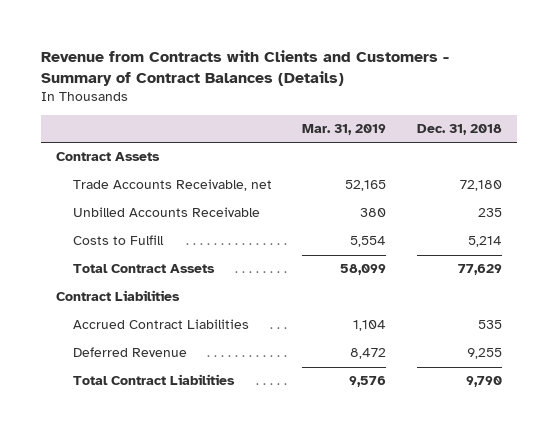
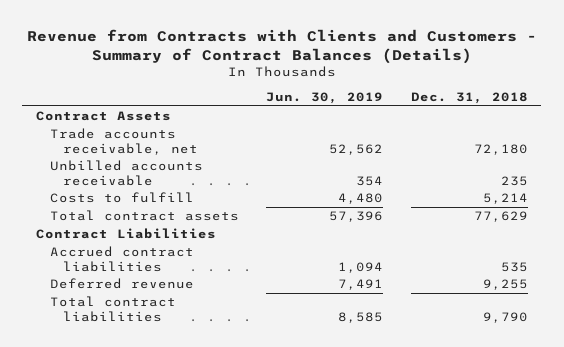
- | Mar. 31, 2019 | Dec. 31, 2018
+ | Jun. 30, 2019 | Dec. 31, 2018
- Trade Accounts Receivable, net | 52,165 | 72,180
- Unbilled Accounts Receivable | 380 | 235
- Costs to Fulfill | 5,554 | 5,214
- Total Contract Assets | 58,099 | 77,629
+ Trade accounts receivable, net | 52,562 | 72,180
+ Unbilled accounts receivable | 354 | 235
+ Costs to fulfill | 4,480 | 5,214
+ Total contract assets | 57,396 | 77,629
- Accrued Contract Liabilities | 1,104 | 535
- Deferred Revenue | 8,472 | 9,255
- Total Contract Liabilities | 9,576 | 9,790
+ Accrued contract liabilities | 1,094 | 535
+ Deferred revenue | 7,491 | 9,255
+ Total contract liabilities | 8,585 | 9,790

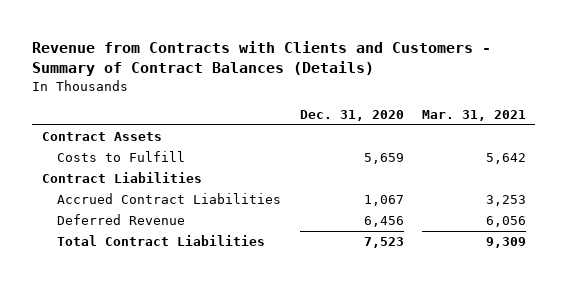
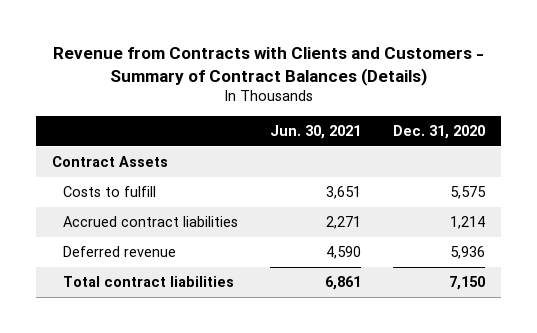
- | Dec. 31, 2020 | Mar. 31, 2021
+ | Jun. 30, 2021 | Dec. 31, 2020
- Costs to Fulfill | 5,659 | 5,642
- Contract Liabilities
- Accrued Contract Liabilities | 1,067 | 3,253
- Deferred Revenue | 6,456 | 6,056
- Total Contract Liabilities | 7,523 | 9,309
+ Costs to fulfill | 3,651 | 5,575
+ Accrued contract liabilities | 2,271 | 1,214
+ Deferred revenue | 4,590 | 5,936
+ Total contract liabilities | 6,861 | 7,150

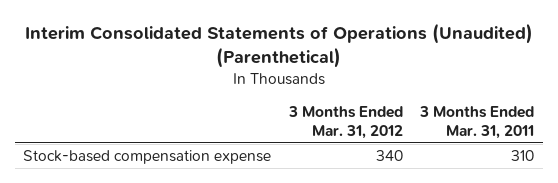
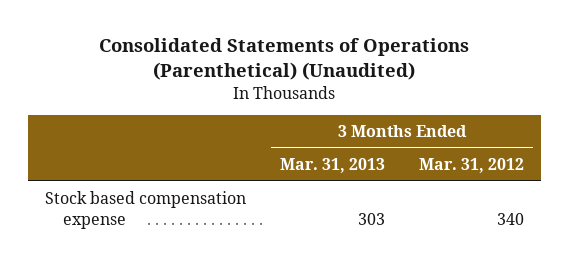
- Interim Consolidated Statements of Operations (Unaudited) (Parenthetical)
+ Consolidated Statements of Operations (Parenthetical) (Unaudited)
- | 3 Months Ended Mar. 31, 2012 | 3 Months Ended Mar. 31, 2011
+ | 3 Months Ended Mar. 31, 2013 | 3 Months Ended Mar. 31, 2012
- Stock-based compensation expense | 340 | 310
+ Stock based compensation expense | 303 | 340

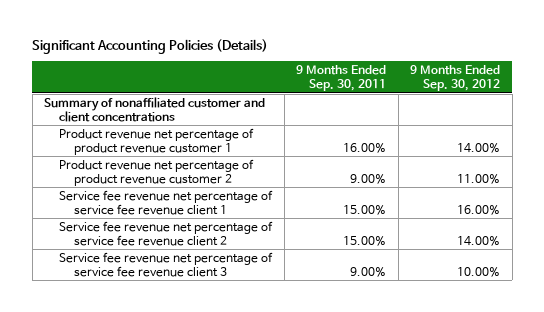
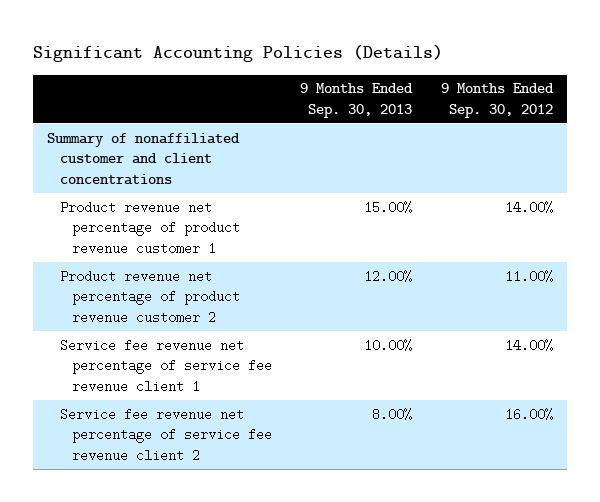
- | 9 Months Ended Sep. 30, 2011 | 9 Months Ended Sep. 30, 2012
+ | 9 Months Ended Sep. 30, 2013 | 9 Months Ended Sep. 30, 2012
- Service fee revenue net percentage of service fee revenue client 1 | 15.00% | 16.00%
- Service fee revenue net percentage of service fee revenue client 2 | 15.00% | 14.00%
- Service fee revenue net percentage of service fee revenue client 3 | 9.00% | 10.00%
+ Service fee revenue net percentage of service fee revenue client 1 | 10.00% | 14.00%
+ Service fee revenue net percentage of service fee revenue client 2 | 8.00% | 16.00%

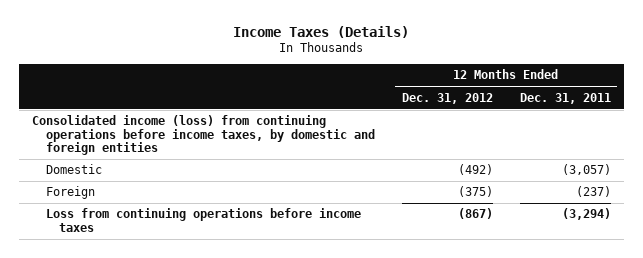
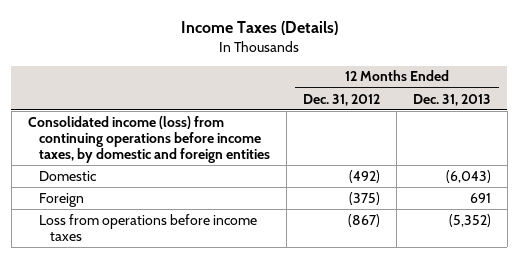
- | 12 Months Ended Dec. 31, 2012 | 12 Months Ended Dec. 31, 2011
+ | 12 Months Ended Dec. 31, 2012 | 12 Months Ended Dec. 31, 2013
- Loss from continuing operations before income taxes | (867) | (3,294)
+ Loss from operations before income taxes | (867) | (5,352)

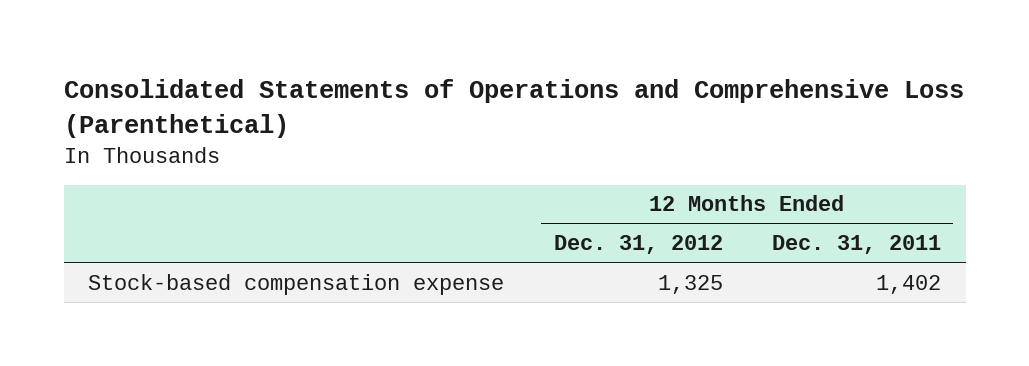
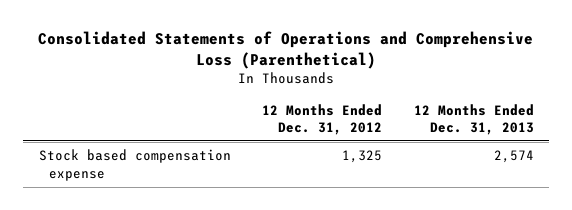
- | 12 Months Ended Dec. 31, 2012 | 12 Months Ended Dec. 31, 2011
+ | 12 Months Ended Dec. 31, 2012 | 12 Months Ended Dec. 31, 2013
- Stock-based compensation expense | 1,325 | 1,402
+ Stock based compensation expense | 1,325 | 2,574

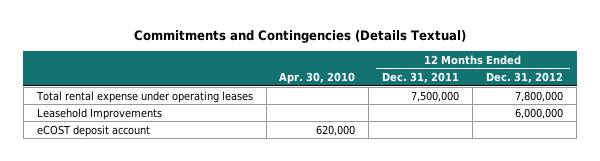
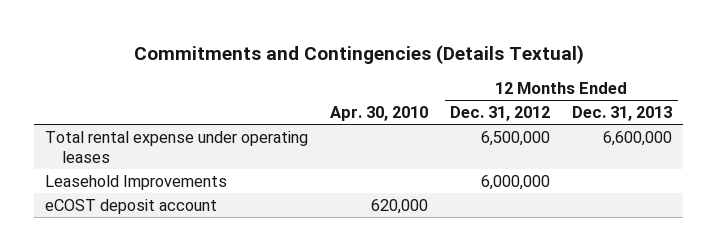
- | Apr. 30, 2010 | 12 Months Ended Dec. 31, 2011 | 12 Months Ended Dec. 31, 2012
+ | Apr. 30, 2010 | 12 Months Ended Dec. 31, 2012 | 12 Months Ended Dec. 31, 2013
- Total rental expense under operating leases | | 7,500,000 | 7,800,000
+ Total rental expense under operating leases | | 6,500,000 | 6,600,000

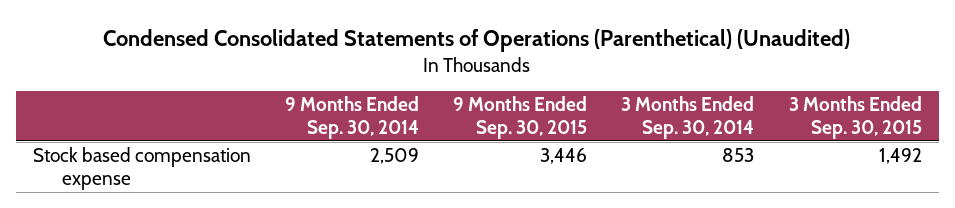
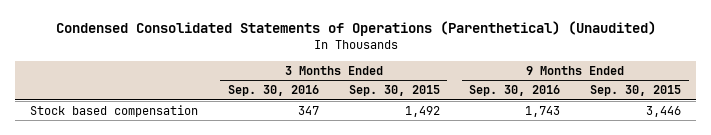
- | 9 Months Ended Sep. 30, 2014 | 9 Months Ended Sep. 30, 2015 | 3 Months Ended Sep. 30, 2014 | 3 Months Ended Sep. 30, 2015
+ | 3 Months Ended Sep. 30, 2016 | 3 Months Ended Sep. 30, 2015 | 9 Months Ended Sep. 30, 2016 | 9 Months Ended Sep. 30, 2015
- Stock based compensation expense | 2,509 | 3,446 | 853 | 1,492
+ Stock based compensation | 347 | 1,492 | 1,743 | 3,446

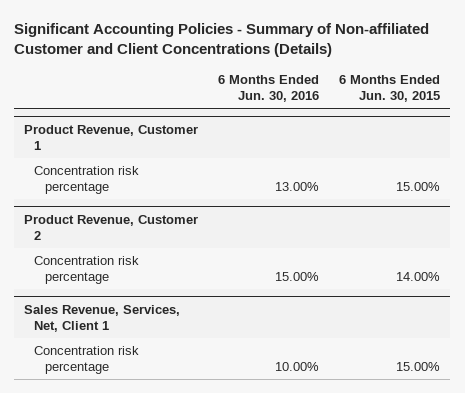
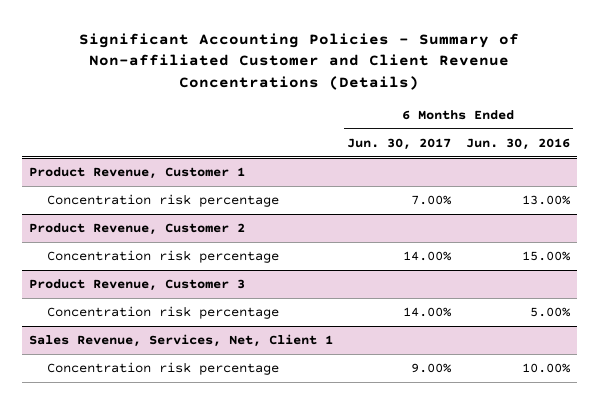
- Significant Accounting Policies - Summary of Non-affiliated Customer and Client Concentrations (Details)
+ Significant Accounting Policies - Summary of Non-affiliated Customer and Client Revenue Concentrations (Details)
- | 6 Months Ended Jun. 30, 2016 | 6 Months Ended Jun. 30, 2015
+ | 6 Months Ended Jun. 30, 2017 | 6 Months Ended Jun. 30, 2016
+ Product Revenue, Customer 3
+ Concentration risk percentage | 14.00% | 5.00%

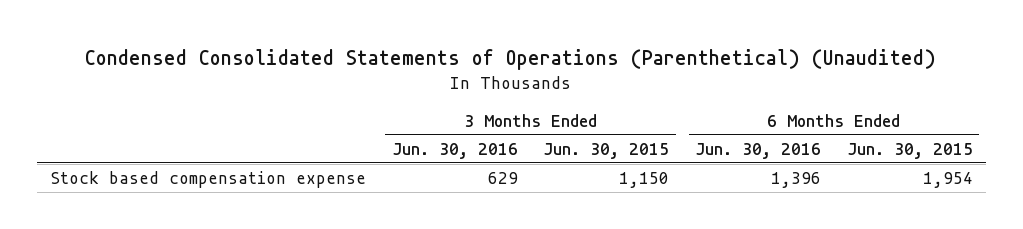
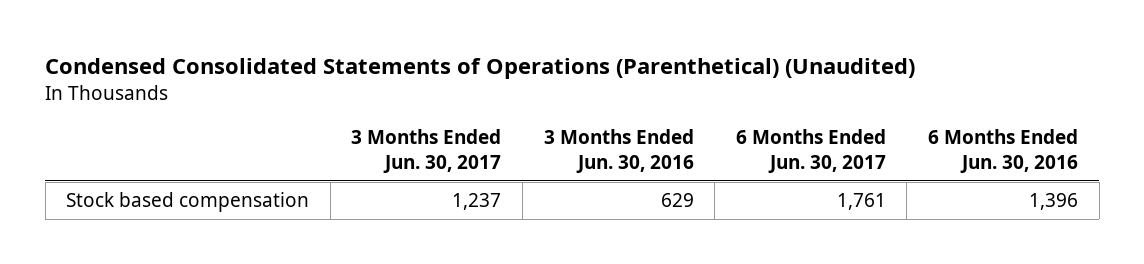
- | 3 Months Ended Jun. 30, 2016 | 3 Months Ended Jun. 30, 2015 | 6 Months Ended Jun. 30, 2016 | 6 Months Ended Jun. 30, 2015
+ | 3 Months Ended Jun. 30, 2017 | 3 Months Ended Jun. 30, 2016 | 6 Months Ended Jun. 30, 2017 | 6 Months Ended Jun. 30, 2016
- Stock based compensation expense | 629 | 1,150 | 1,396 | 1,954
+ Stock based compensation | 1,237 | 629 | 1,761 | 1,396

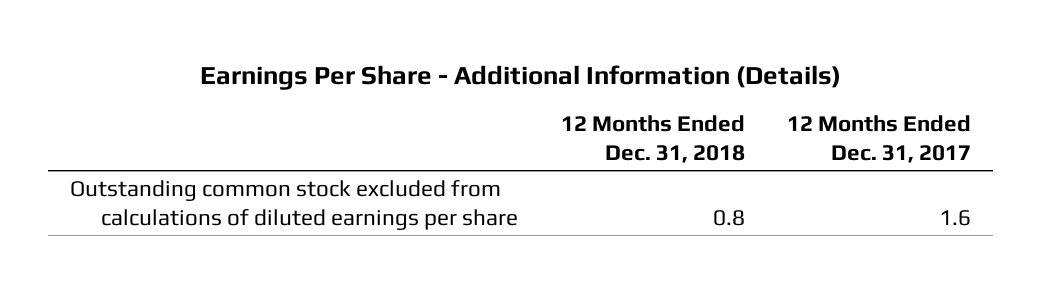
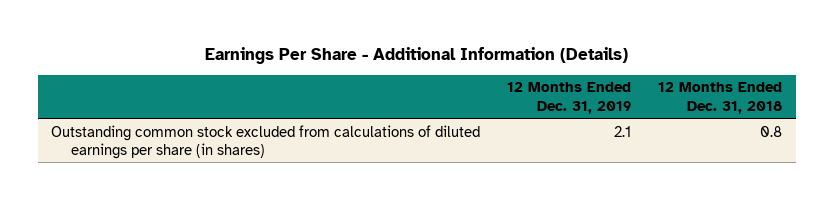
- | 12 Months Ended Dec. 31, 2018 | 12 Months Ended Dec. 31, 2017
+ | 12 Months Ended Dec. 31, 2019 | 12 Months Ended Dec. 31, 2018
- Outstanding common stock excluded from calculations of diluted earnings per share | 0.8 | 1.6
+ Outstanding common stock excluded from calculations of diluted earnings per share (in shares) | 2.1 | 0.8

